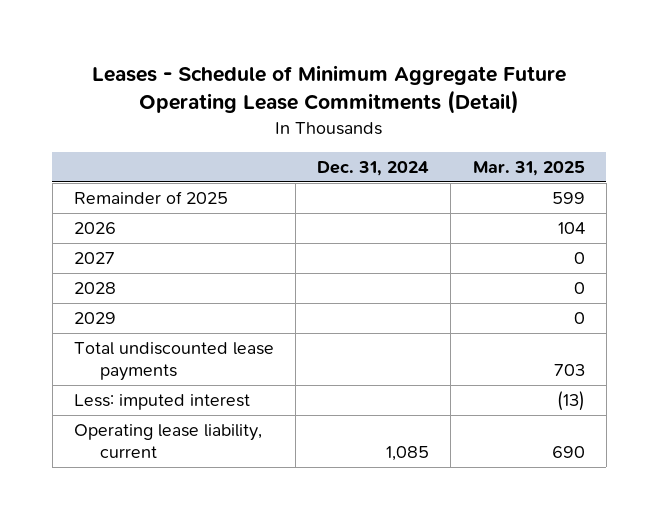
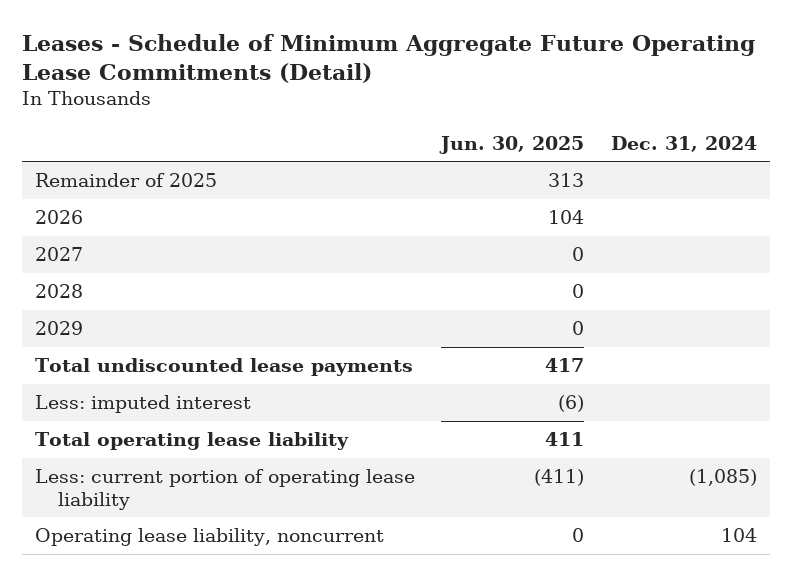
- | Dec. 31, 2024 | Mar. 31, 2025
+ | Jun. 30, 2025 | Dec. 31, 2024
- Operating lease liability, current | 1,085 | 690
+ Total operating lease liability | 411 |
+ Less: current portion of operating lease liability | (411) | (1,085)
+ Operating lease liability, noncurrent | 0 | 104

